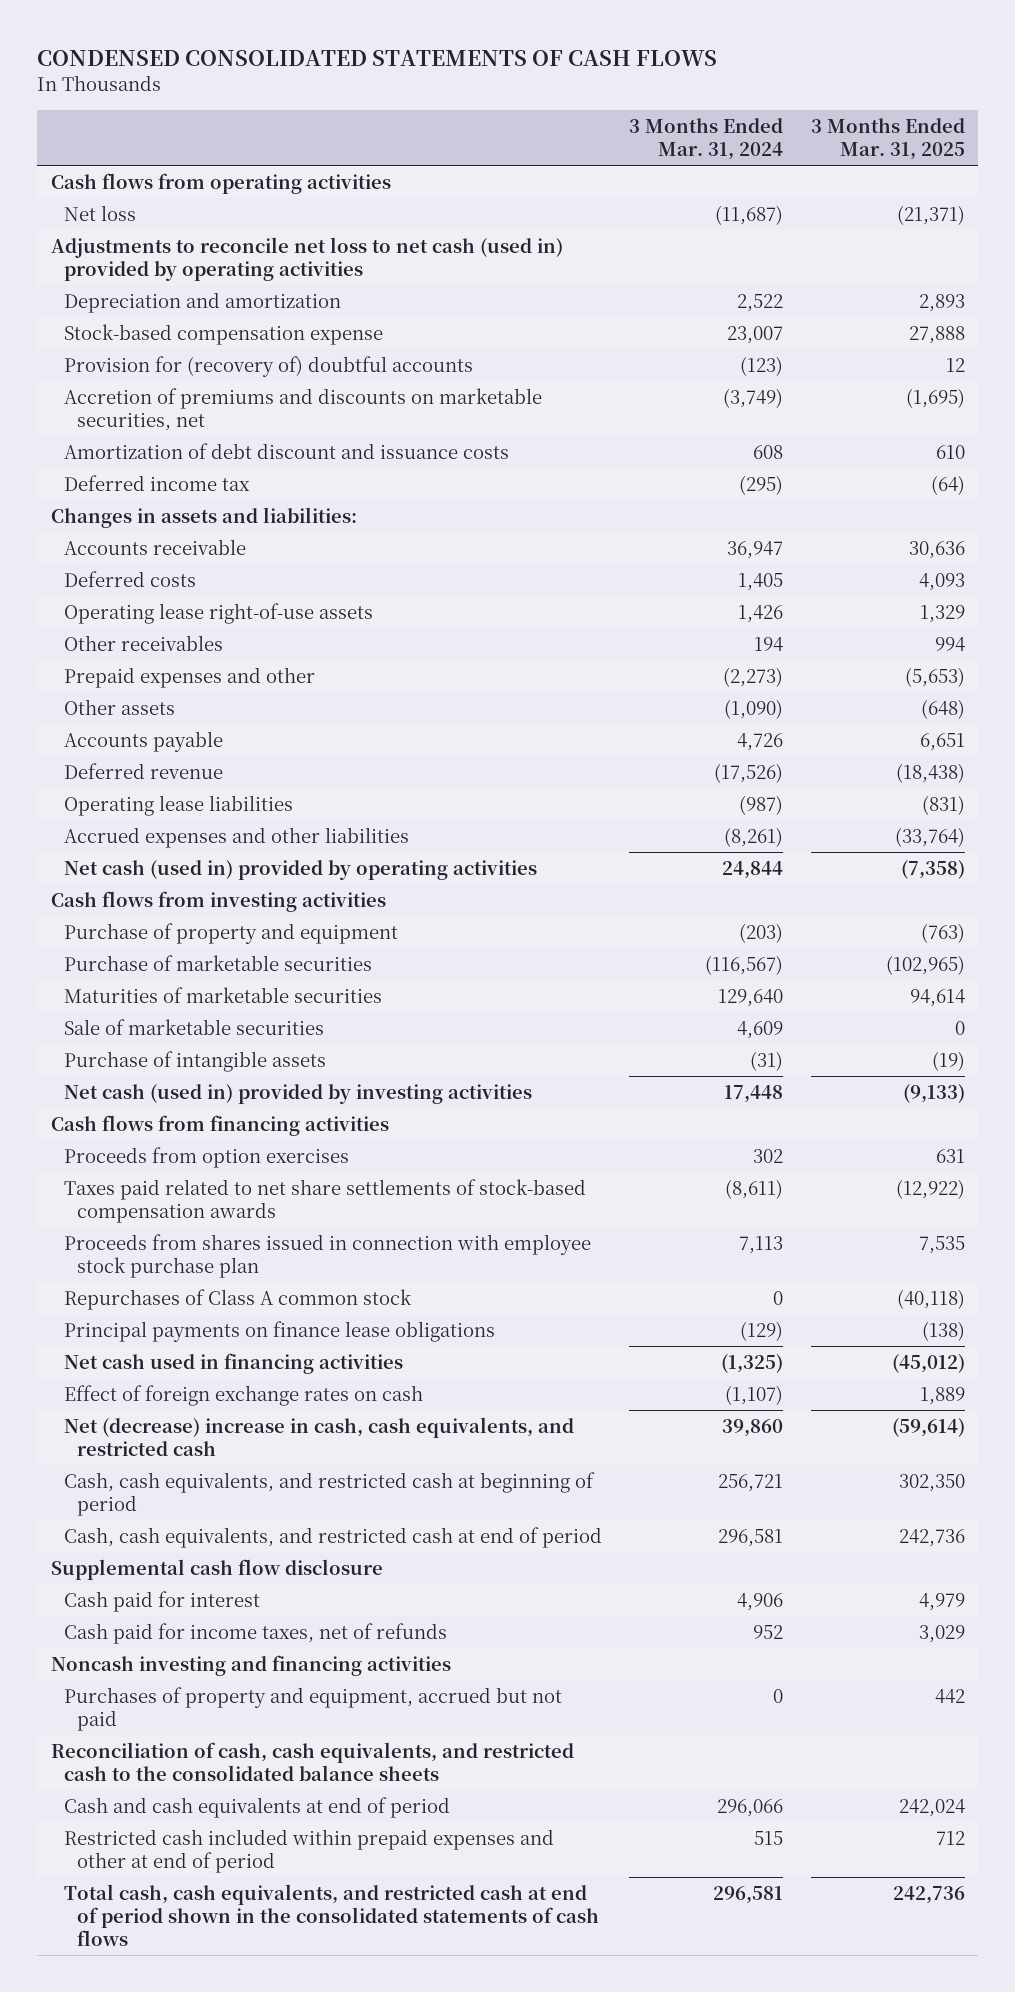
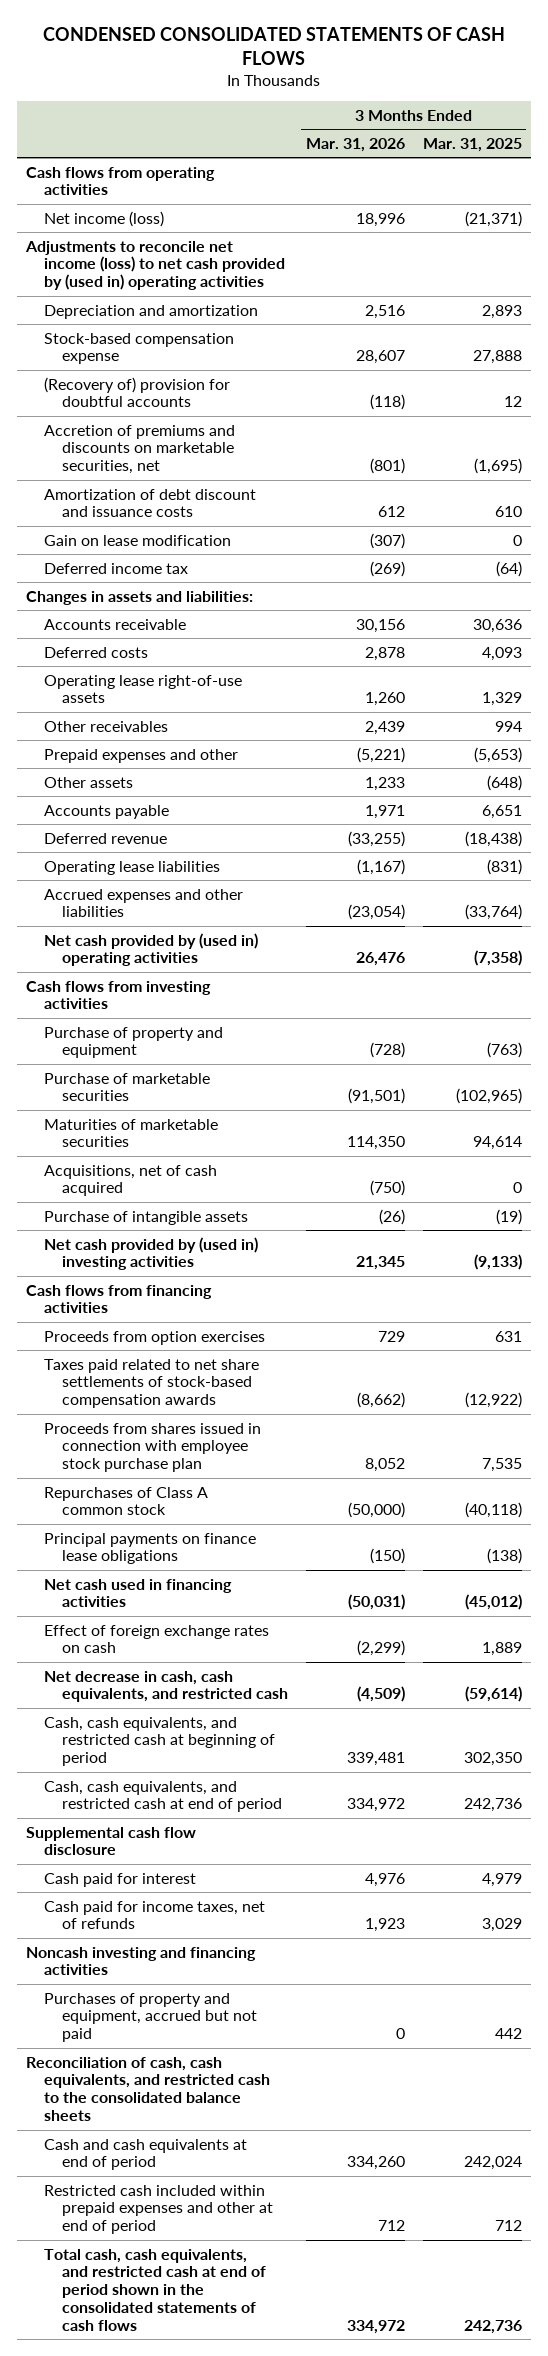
- | 3 Months Ended Mar. 31, 2024 | 3 Months Ended Mar. 31, 2025
+ | 3 Months Ended Mar. 31, 2026 | 3 Months Ended Mar. 31, 2025
- Net loss | (11,687) | (21,371)
- Adjustments to reconcile net loss to net cash (used in) provided by operating activities
+ Net income (loss) | 18,996 | (21,371)
+ Adjustments to reconcile net income (loss) to net cash provided by (used in) operating activities
- Provision for (recovery of) doubtful accounts | (123) | 12
+ (Recovery of) provision for doubtful accounts | (118) | 12
+ Gain on lease modification | (307) | 0
- Net cash (used in) provided by operating activities | 24,844 | (7,358)
+ Net cash provided by (used in) operating activities | 26,476 | (7,358)
- Sale of marketable securities | 4,609 | 0
+ Acquisitions, net of cash acquired | (750) | 0
- Net cash (used in) provided by investing activities | 17,448 | (9,133)
+ Net cash provided by (used in) investing activities | 21,345 | (9,133)
- Net (decrease) increase in cash, cash equivalents, and restricted cash | 39,860 | (59,614)
+ Net decrease in cash, cash equivalents, and restricted cash | (4,509) | (59,614)

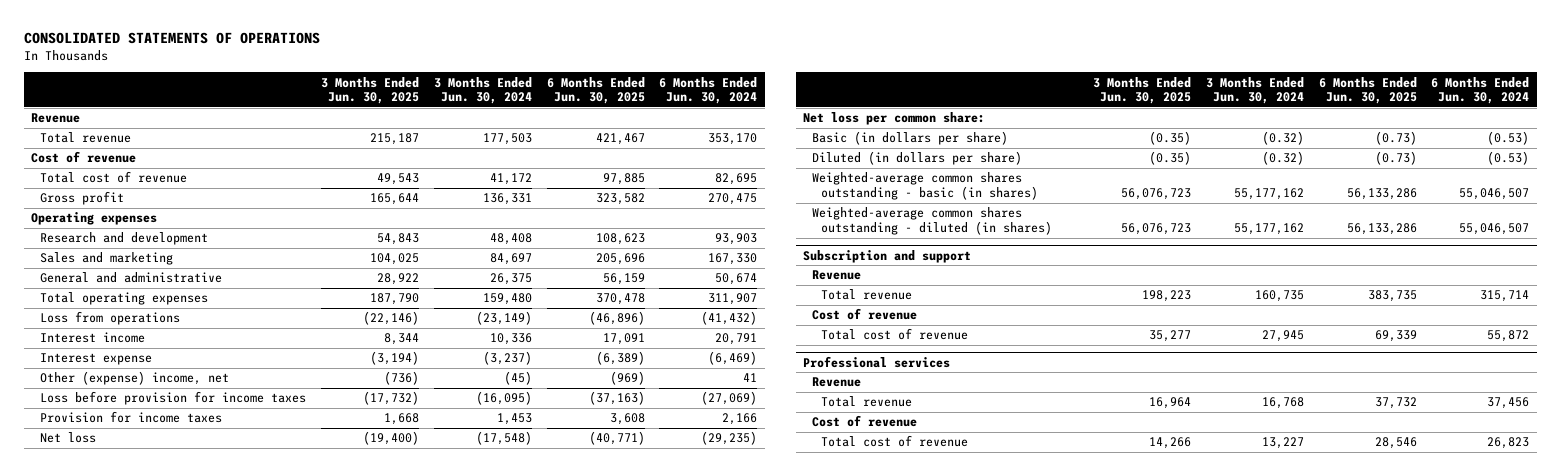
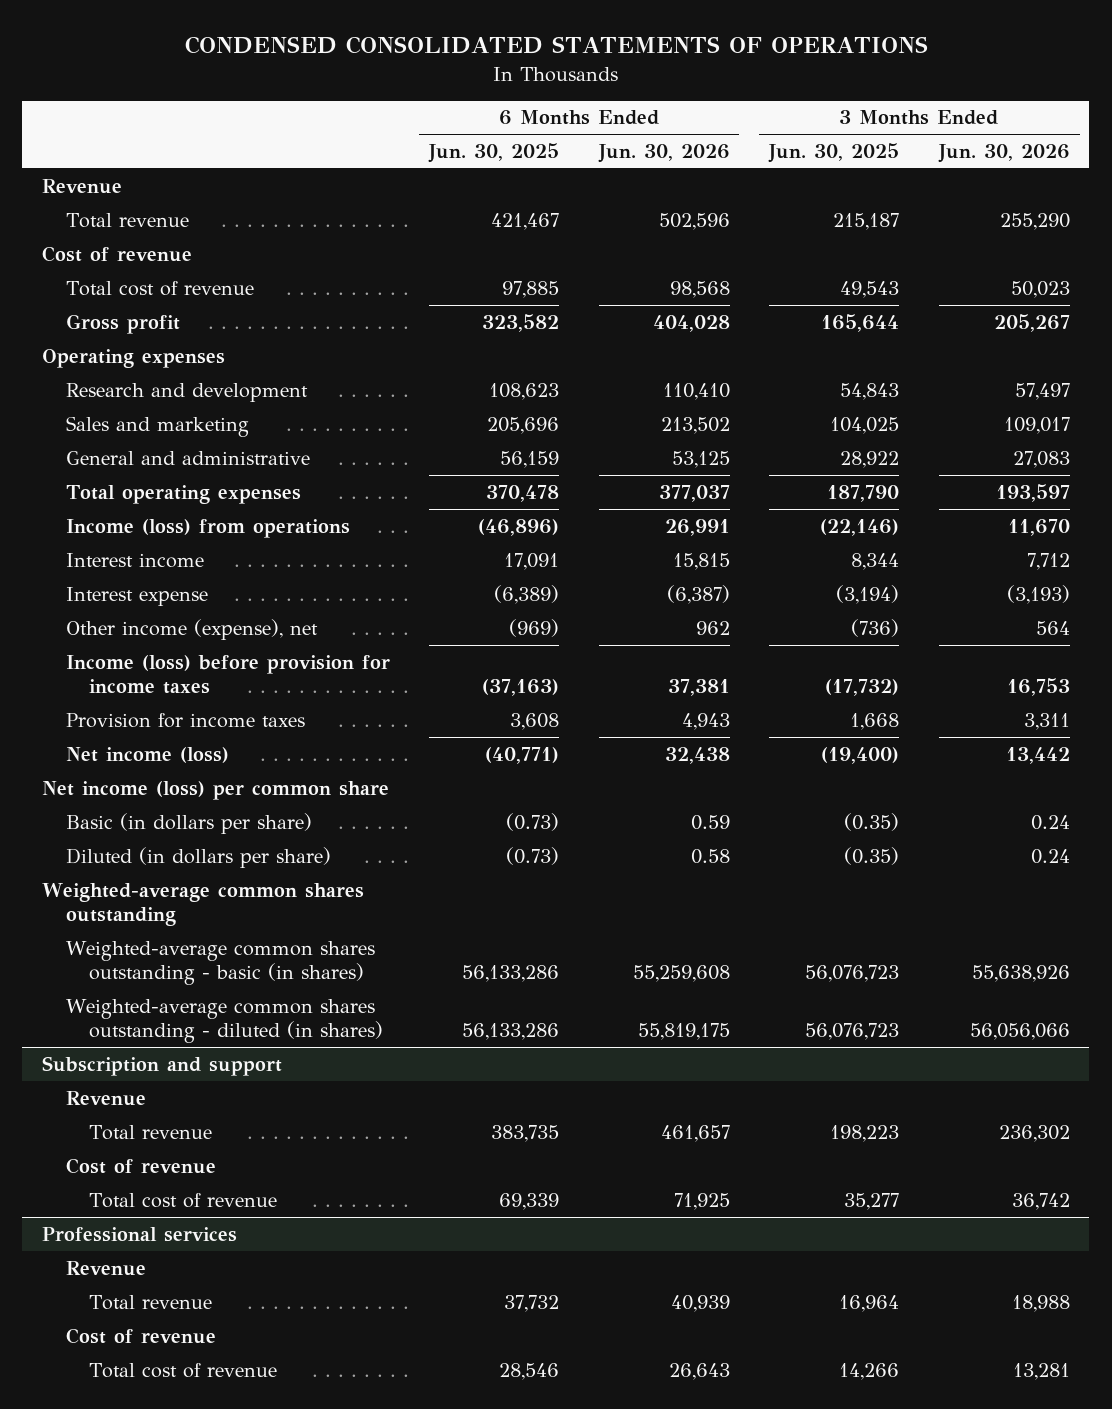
- CONSOLIDATED STATEMENTS OF OPERATIONS
+ CONDENSED CONSOLIDATED STATEMENTS OF OPERATIONS
- | 3 Months Ended Jun. 30, 2025 | 3 Months Ended Jun. 30, 2024 | 6 Months Ended Jun. 30, 2025 | 6 Months Ended Jun. 30, 2024
+ | 6 Months Ended Jun. 30, 2025 | 6 Months Ended Jun. 30, 2026 | 3 Months Ended Jun. 30, 2025 | 3 Months Ended Jun. 30, 2026
- Loss from operations | (22,146) | (23,149) | (46,896) | (41,432)
+ Income (loss) from operations | (46,896) | 26,991 | (22,146) | 11,670
- Other (expense) income, net | (736) | (45) | (969) | 41
- Loss before provision for income taxes | (17,732) | (16,095) | (37,163) | (27,069)
+ Other income (expense), net | (969) | 962 | (736) | 564
+ Income (loss) before provision for income taxes | (37,163) | 37,381 | (17,732) | 16,753
- Net loss | (19,400) | (17,548) | (40,771) | (29,235)
- Net loss per common share:
+ Net income (loss) | (40,771) | 32,438 | (19,400) | 13,442
+ Net income (loss) per common share
+ Weighted-average common shares outstanding

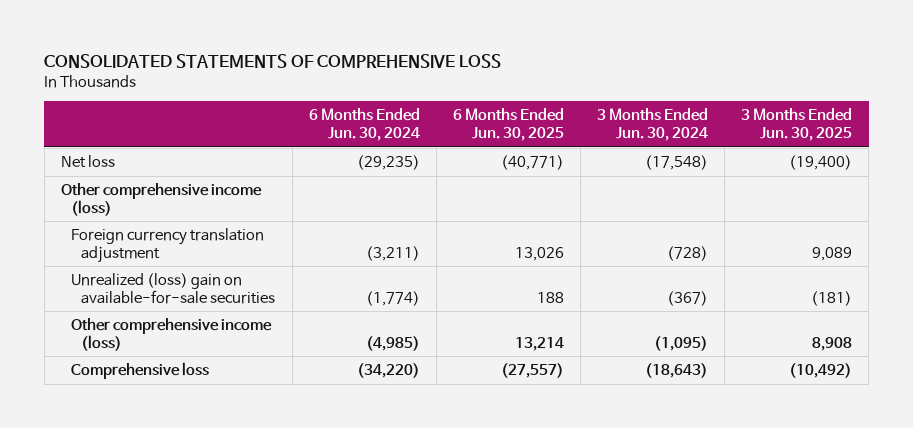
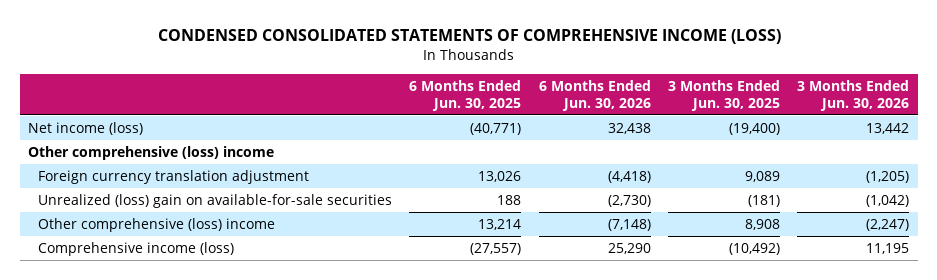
- CONSOLIDATED STATEMENTS OF COMPREHENSIVE LOSS
+ CONDENSED CONSOLIDATED STATEMENTS OF COMPREHENSIVE INCOME (LOSS)
- | 6 Months Ended Jun. 30, 2024 | 6 Months Ended Jun. 30, 2025 | 3 Months Ended Jun. 30, 2024 | 3 Months Ended Jun. 30, 2025
+ | 6 Months Ended Jun. 30, 2025 | 6 Months Ended Jun. 30, 2026 | 3 Months Ended Jun. 30, 2025 | 3 Months Ended Jun. 30, 2026
- Net loss | (29,235) | (40,771) | (17,548) | (19,400)
- Other comprehensive income (loss)
+ Net income (loss) | (40,771) | 32,438 | (19,400) | 13,442
+ Other comprehensive (loss) income
- Other comprehensive income (loss) | (4,985) | 13,214 | (1,095) | 8,908
- Comprehensive loss | (34,220) | (27,557) | (18,643) | (10,492)
+ Other comprehensive (loss) income | 13,214 | (7,148) | 8,908 | (2,247)
+ Comprehensive income (loss) | (27,557) | 25,290 | (10,492) | 11,195

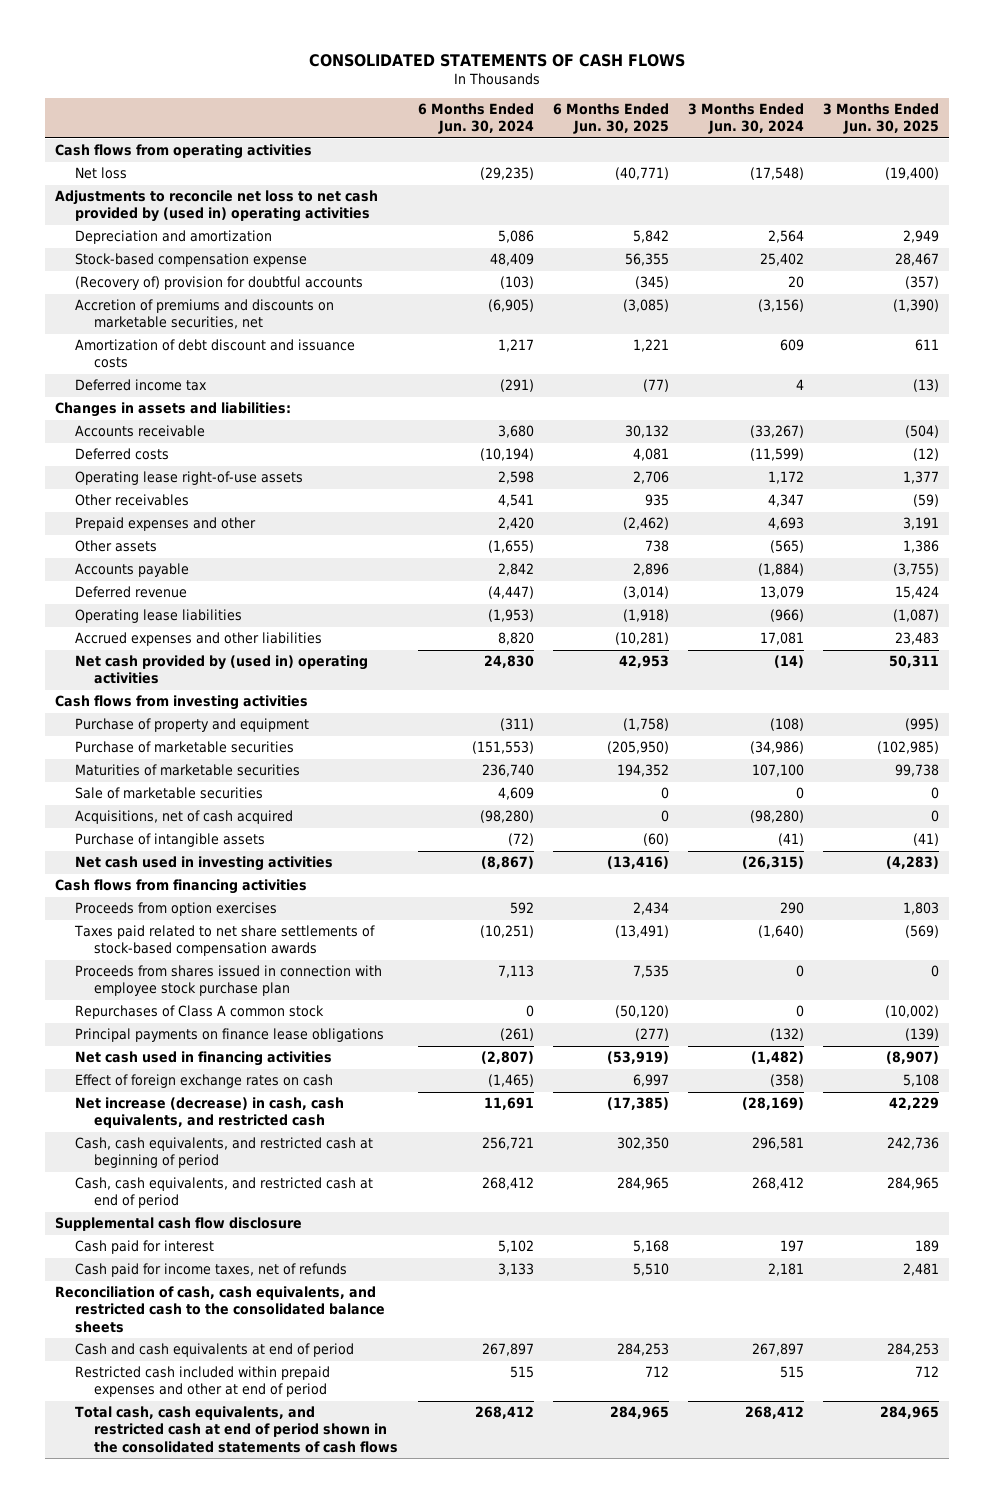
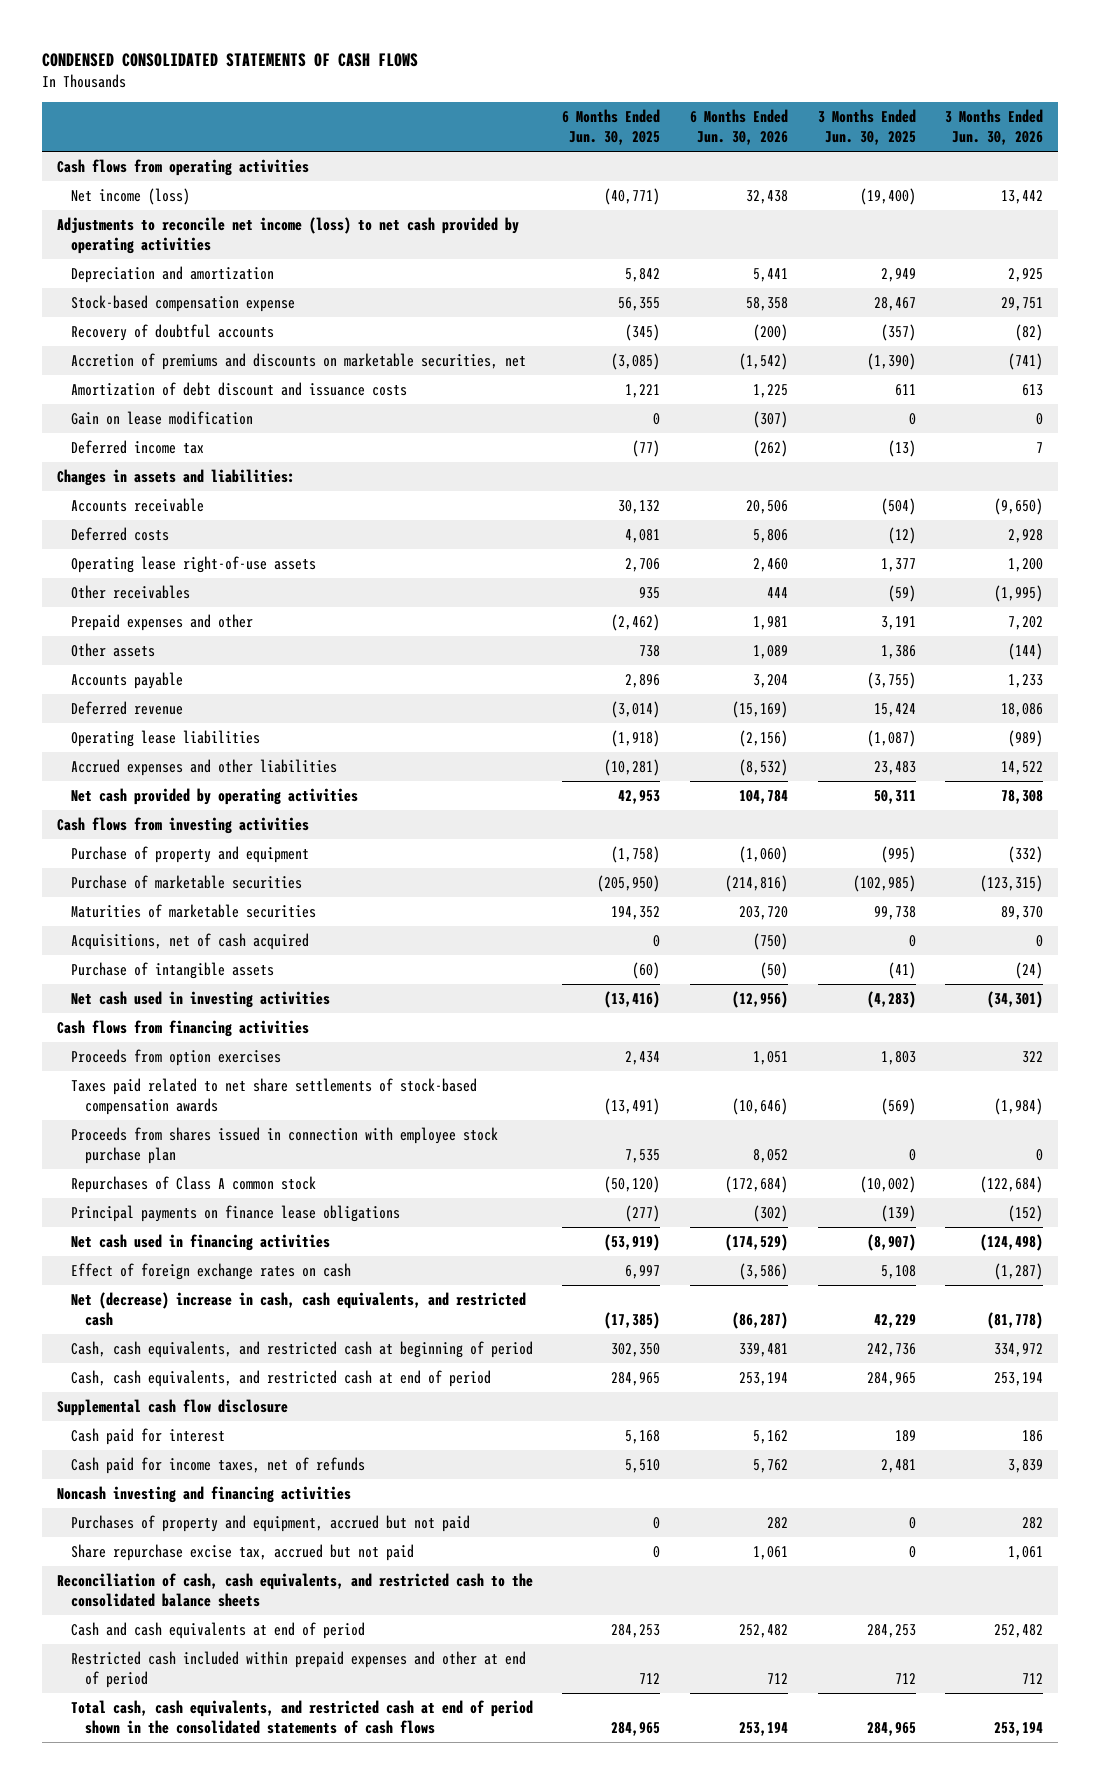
- CONSOLIDATED STATEMENTS OF CASH FLOWS
+ CONDENSED CONSOLIDATED STATEMENTS OF CASH FLOWS
- | 6 Months Ended Jun. 30, 2024 | 6 Months Ended Jun. 30, 2025 | 3 Months Ended Jun. 30, 2024 | 3 Months Ended Jun. 30, 2025
+ | 6 Months Ended Jun. 30, 2025 | 6 Months Ended Jun. 30, 2026 | 3 Months Ended Jun. 30, 2025 | 3 Months Ended Jun. 30, 2026
- Net loss | (29,235) | (40,771) | (17,548) | (19,400)
- Adjustments to reconcile net loss to net cash provided by (used in) operating activities
+ Net income (loss) | (40,771) | 32,438 | (19,400) | 13,442
+ Adjustments to reconcile net income (loss) to net cash provided by operating activities
- (Recovery of) provision for doubtful accounts | (103) | (345) | 20 | (357)
+ Recovery of doubtful accounts | (345) | (200) | (357) | (82)
+ Gain on lease modification | 0 | (307) | 0 | 0
- Net cash provided by (used in) operating activities | 24,830 | 42,953 | (14) | 50,311
+ Net cash provided by operating activities | 42,953 | 104,784 | 50,311 | 78,308
- Sale of marketable securities | 4,609 | 0 | 0 | 0
- Net increase (decrease) in cash, cash equivalents, and restricted cash | 11,691 | (17,385) | (28,169) | 42,229
+ Net (decrease) increase in cash, cash equivalents, and restricted cash | (17,385) | (86,287) | 42,229 | (81,778)
+ Noncash investing and financing activities
+ Purchases of property and equipment, accrued but not paid | 0 | 282 | 0 | 282
+ Share repurchase excise tax, accrued but not paid | 0 | 1,061 | 0 | 1,061

